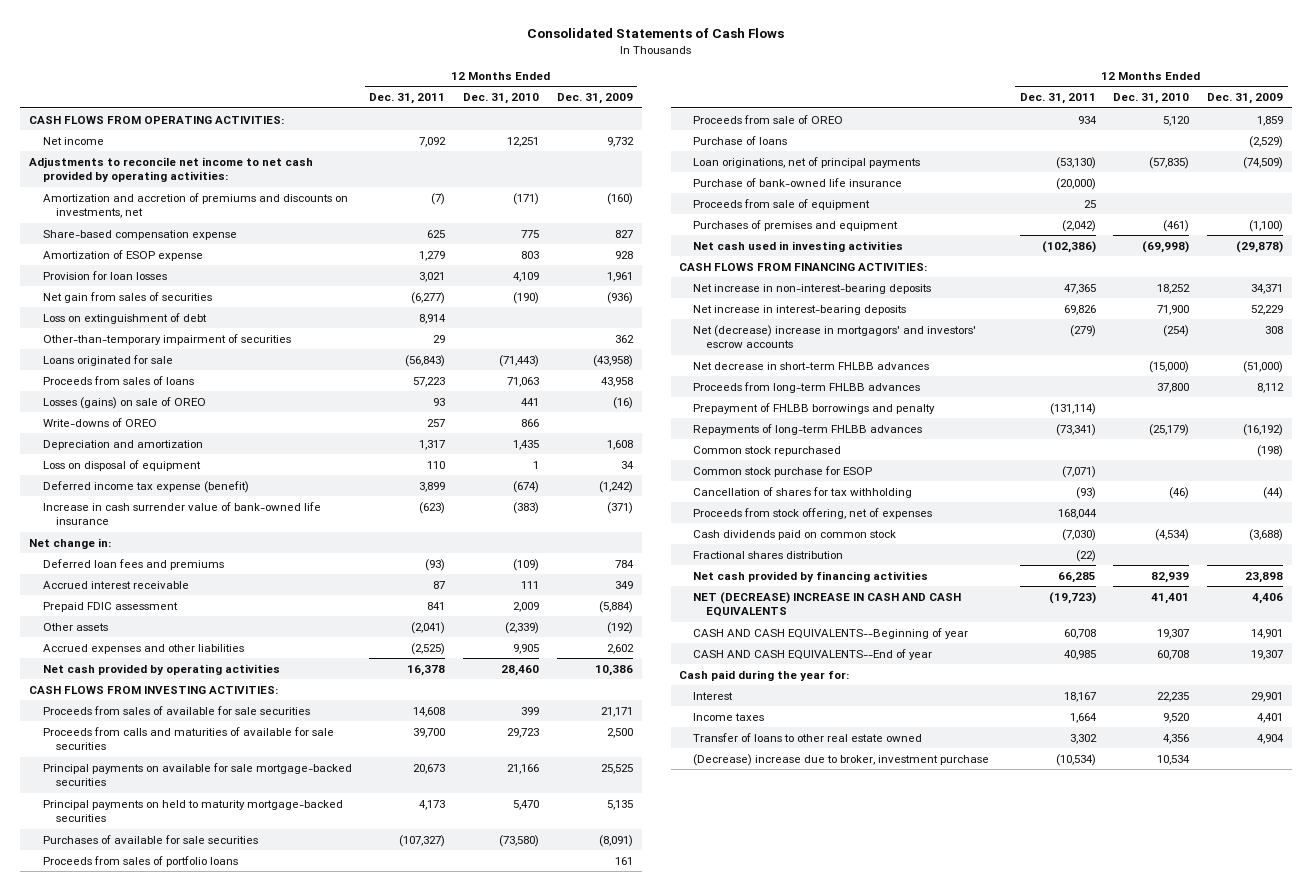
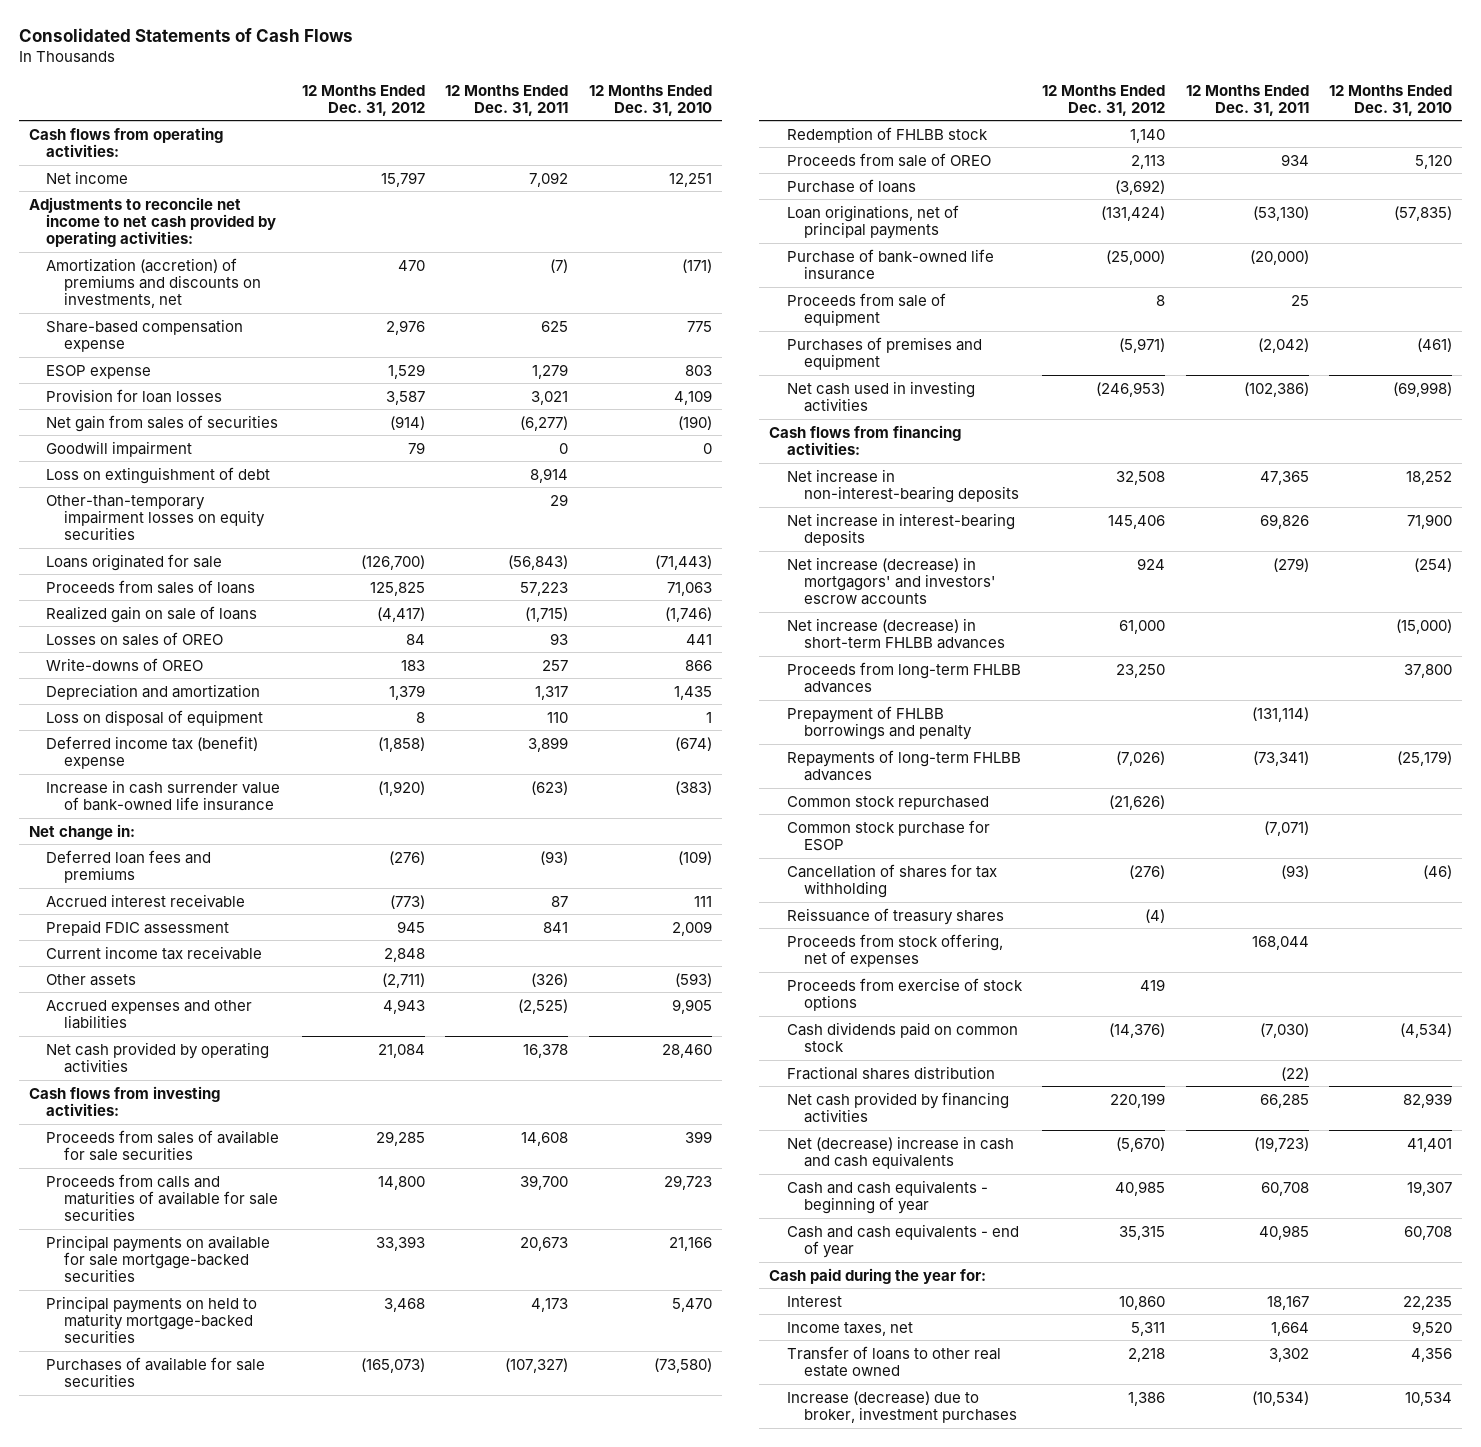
- | 12 Months Ended Dec. 31, 2011 | 12 Months Ended Dec. 31, 2010 | 12 Months Ended Dec. 31, 2009
+ | 12 Months Ended Dec. 31, 2012 | 12 Months Ended Dec. 31, 2011 | 12 Months Ended Dec. 31, 2010
- CASH FLOWS FROM OPERATING ACTIVITIES:
+ Cash flows from operating activities:
- Amortization and accretion of premiums and discounts on investments, net | (7) | (171) | (160)
+ Amortization (accretion) of premiums and discounts on investments, net | 470 | (7) | (171)
- Amortization of ESOP expense | 1,279 | 803 | 928
+ ESOP expense | 1,529 | 1,279 | 803
+ Goodwill impairment | 79 | 0 | 0
- Other-than-temporary impairment of securities | 29 | | 362
+ Other-than-temporary impairment losses on equity securities | | 29 |
- Losses (gains) on sale of OREO | 93 | 441 | (16)
+ Realized gain on sale of loans | (4,417) | (1,715) | (1,746)
+ Losses on sales of OREO | 84 | 93 | 441
- Deferred income tax expense (benefit) | 3,899 | (674) | (1,242)
+ Deferred income tax (benefit) expense | (1,858) | 3,899 | (674)
- Other assets | (2,041) | (2,339) | (192)
+ Current income tax receivable | 2,848 | |
+ Other assets | (2,711) | (326) | (593)
- CASH FLOWS FROM INVESTING ACTIVITIES:
+ Cash flows from investing activities:
- Proceeds from sales of portfolio loans | | | 161
+ Redemption of FHLBB stock | 1,140 | |
- CASH FLOWS FROM FINANCING ACTIVITIES:
+ Cash flows from financing activities:
- Net (decrease) increase in mortgagors' and investors' escrow accounts | (279) | (254) | 308
- Net decrease in short-term FHLBB advances | | (15,000) | (51,000)
+ Net increase (decrease) in mortgagors' and investors' escrow accounts | 924 | (279) | (254)
+ Net increase (decrease) in short-term FHLBB advances | 61,000 | | (15,000)
+ Reissuance of treasury shares | (4) | |
+ Proceeds from exercise of stock options | 419 | |
- NET (DECREASE) INCREASE IN CASH AND CASH EQUIVALENTS | (19,723) | 41,401 | 4,406
- CASH AND CASH EQUIVALENTS--Beginning of year | 60,708 | 19,307 | 14,901
- CASH AND CASH EQUIVALENTS--End of year | 40,985 | 60,708 | 19,307
+ Net (decrease) increase in cash and cash equivalents | (5,670) | (19,723) | 41,401
+ Cash and cash equivalents - beginning of year | 40,985 | 60,708 | 19,307
+ Cash and cash equivalents - end of year | 35,315 | 40,985 | 60,708
- Income taxes | 1,664 | 9,520 | 4,401
+ Income taxes, net | 5,311 | 1,664 | 9,520
- (Decrease) increase due to broker, investment purchase | (10,534) | 10,534 |
+ Increase (decrease) due to broker, investment purchases | 1,386 | (10,534) | 10,534

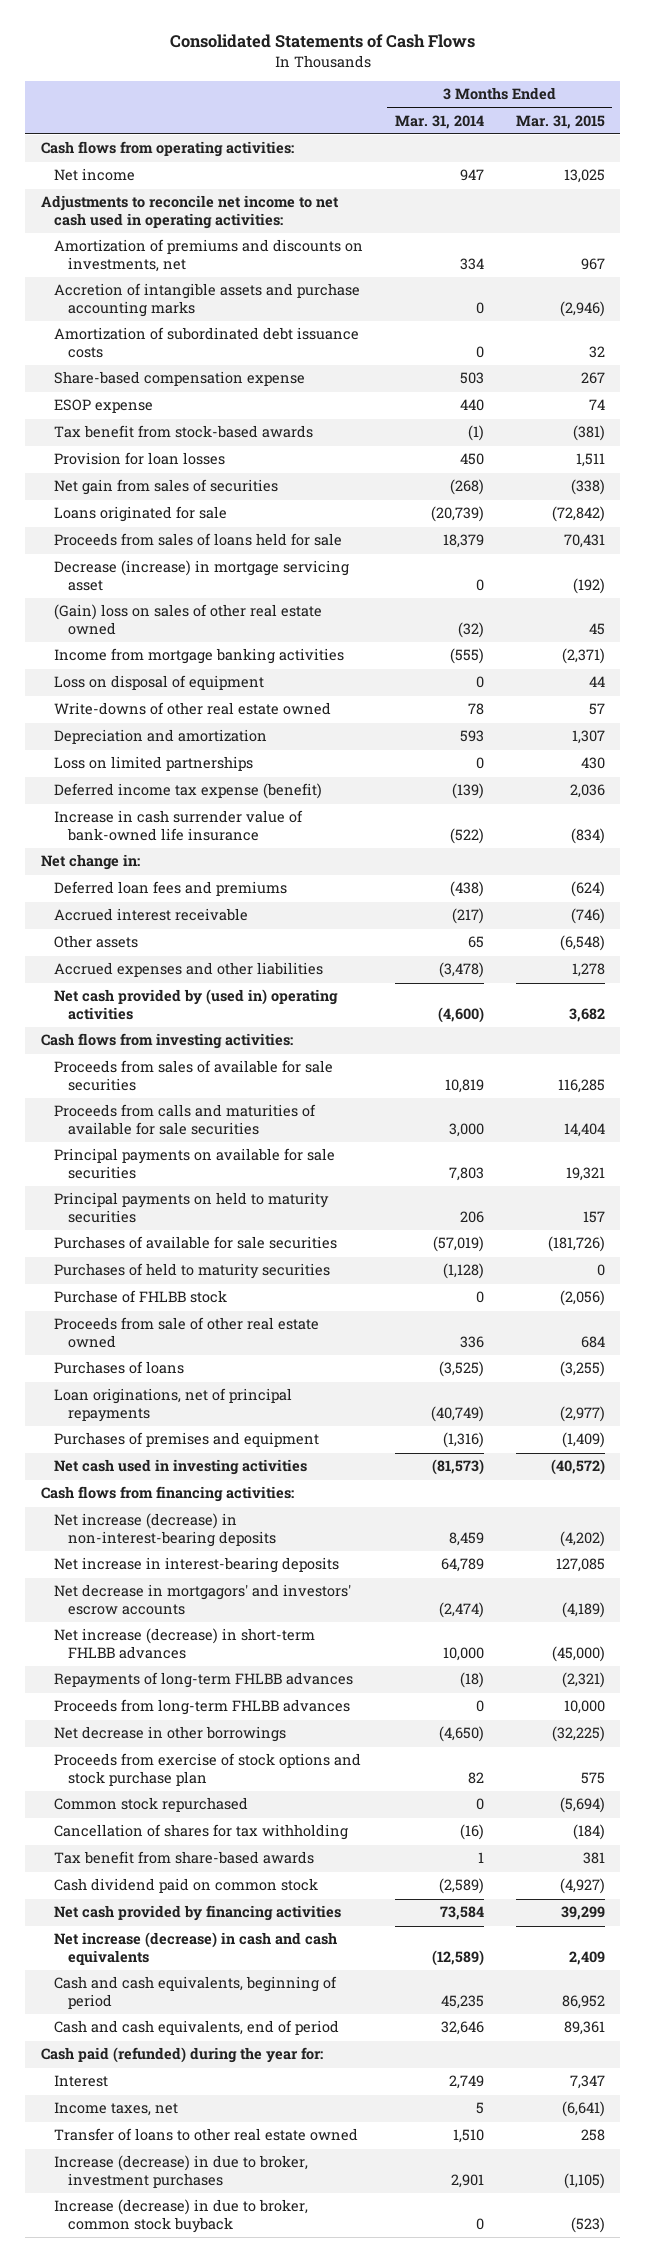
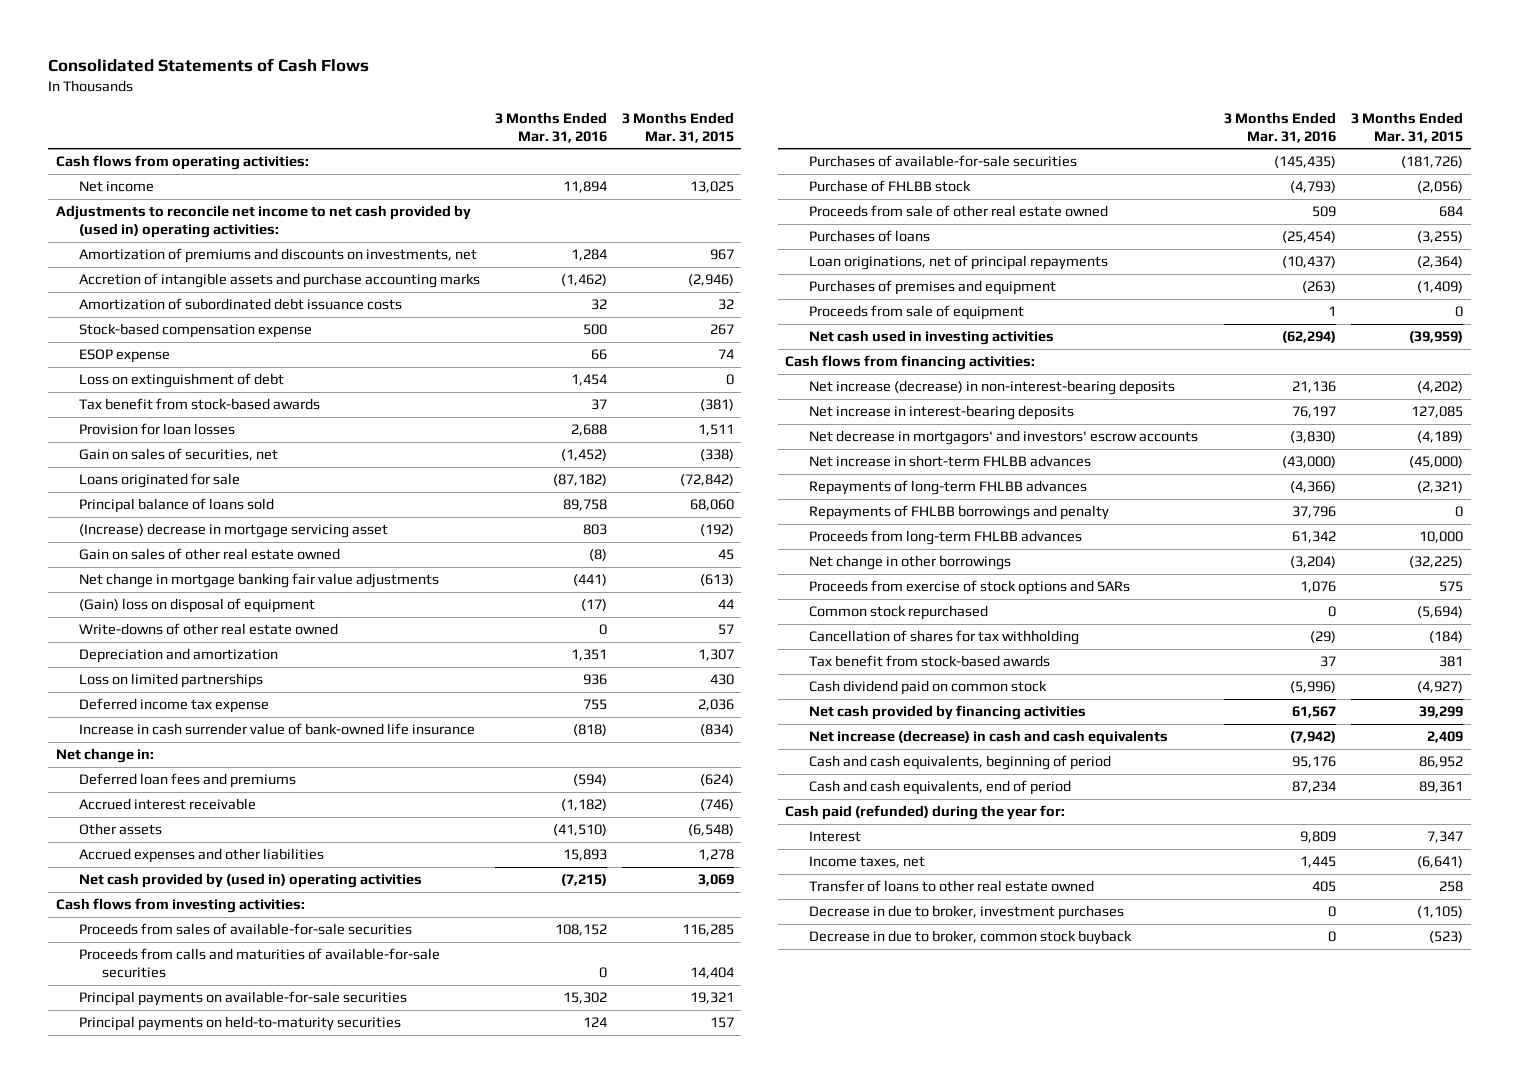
- | 3 Months Ended Mar. 31, 2014 | 3 Months Ended Mar. 31, 2015
+ | 3 Months Ended Mar. 31, 2016 | 3 Months Ended Mar. 31, 2015
- Adjustments to reconcile net income to net cash used in operating activities:
+ Adjustments to reconcile net income to net cash provided by (used in) operating activities:
- Share-based compensation expense | 503 | 267
+ Stock-based compensation expense | 500 | 267
+ Loss on extinguishment of debt | 1,454 | 0
- Net gain from sales of securities | (268) | (338)
+ Gain on sales of securities, net | (1,452) | (338)
- Proceeds from sales of loans held for sale | 18,379 | 70,431
- Decrease (increase) in mortgage servicing asset | 0 | (192)
- (Gain) loss on sales of other real estate owned | (32) | 45
- Income from mortgage banking activities | (555) | (2,371)
- Loss on disposal of equipment | 0 | 44
+ Principal balance of loans sold | 89,758 | 68,060
+ (Increase) decrease in mortgage servicing asset | 803 | (192)
+ Gain on sales of other real estate owned | (8) | 45
+ Net change in mortgage banking fair value adjustments | (441) | (613)
+ (Gain) loss on disposal of equipment | (17) | 44
- Deferred income tax expense (benefit) | (139) | 2,036
+ Deferred income tax expense | 755 | 2,036
- Net cash provided by (used in) operating activities | (4,600) | 3,682
+ Net cash provided by (used in) operating activities | (7,215) | 3,069
- Proceeds from sales of available for sale securities | 10,819 | 116,285
- Proceeds from calls and maturities of available for sale securities | 3,000 | 14,404
- Principal payments on available for sale securities | 7,803 | 19,321
- Principal payments on held to maturity securities | 206 | 157
- Purchases of available for sale securities | (57,019) | (181,726)
- Purchases of held to maturity securities | (1,128) | 0
+ Proceeds from sales of available-for-sale securities | 108,152 | 116,285
+ Proceeds from calls and maturities of available-for-sale securities | 0 | 14,404
+ Principal payments on available-for-sale securities | 15,302 | 19,321
+ Principal payments on held-to-maturity securities | 124 | 157
+ Purchases of available-for-sale securities | (145,435) | (181,726)
- Loan originations, net of principal repayments | (40,749) | (2,977)
+ Loan originations, net of principal repayments | (10,437) | (2,364)
- Net cash used in investing activities | (81,573) | (40,572)
+ Proceeds from sale of equipment | 1 | 0
+ Net cash used in investing activities | (62,294) | (39,959)
- Net increase (decrease) in short-term FHLBB advances | 10,000 | (45,000)
+ Net increase in short-term FHLBB advances | (43,000) | (45,000)
+ Repayments of FHLBB borrowings and penalty | 37,796 | 0
- Net decrease in other borrowings | (4,650) | (32,225)
- Proceeds from exercise of stock options and stock purchase plan | 82 | 575
+ Net change in other borrowings | (3,204) | (32,225)
+ Proceeds from exercise of stock options and SARs | 1,076 | 575
- Tax benefit from share-based awards | 1 | 381
+ Tax benefit from stock-based awards | 37 | 381
- Increase (decrease) in due to broker, investment purchases | 2,901 | (1,105)
- Increase (decrease) in due to broker, common stock buyback | 0 | (523)
+ Decrease in due to broker, investment purchases | 0 | (1,105)
+ Decrease in due to broker, common stock buyback | 0 | (523)

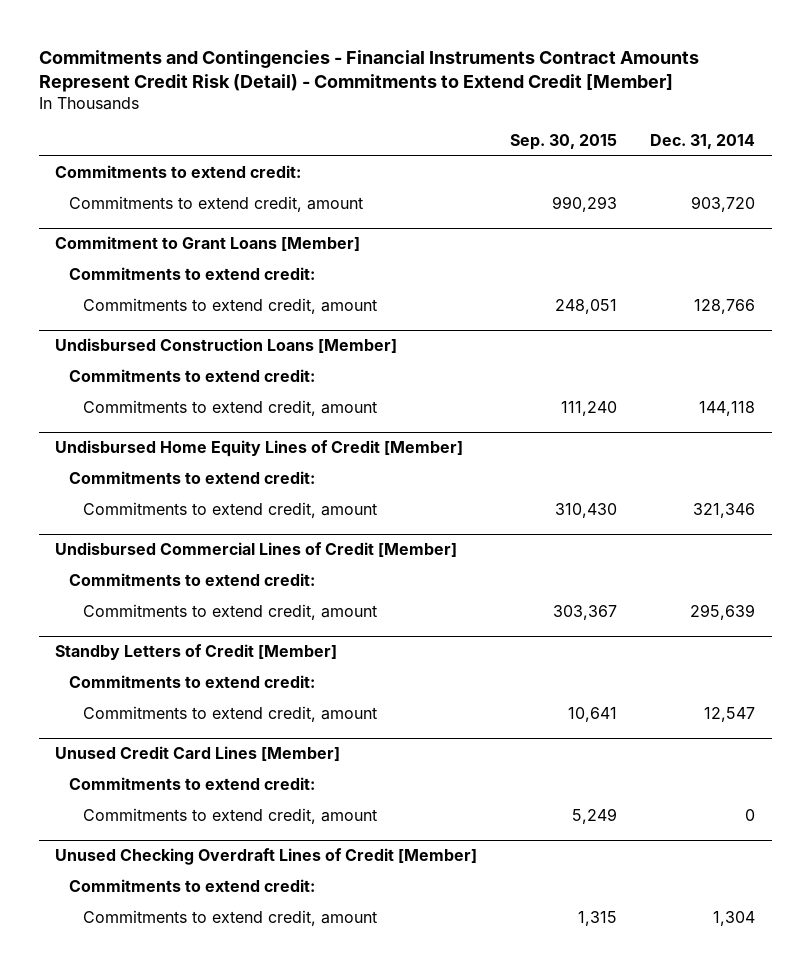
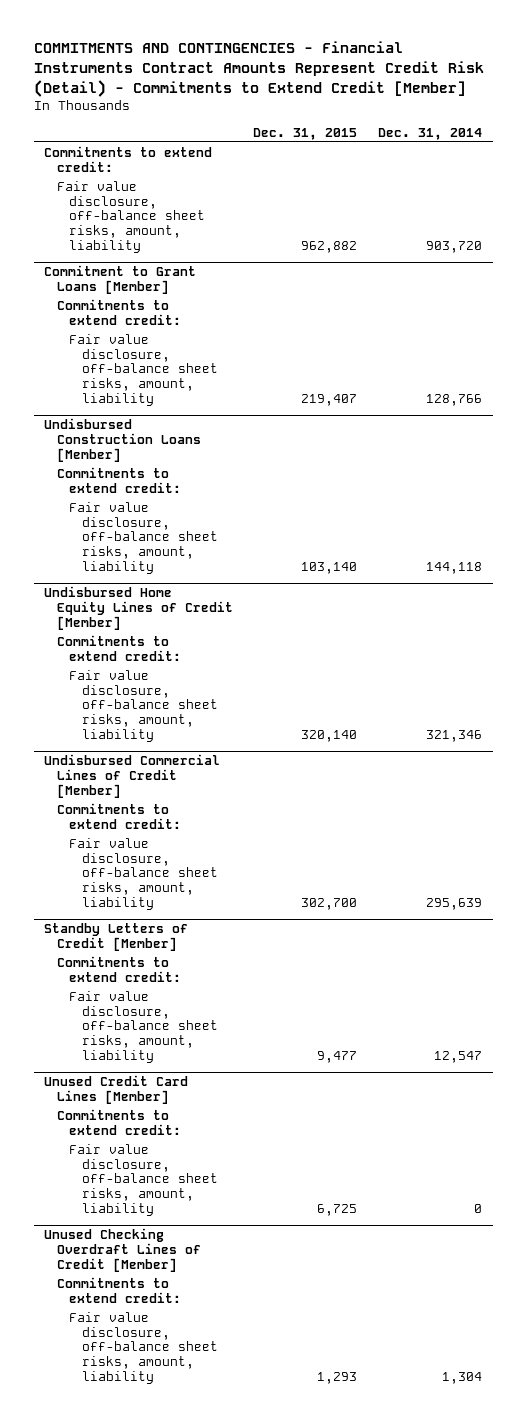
- Commitments and Contingencies - Financial Instruments Contract Amounts Represent Credit Risk (Detail) - Commitments to Extend Credit [Member]
+ COMMITMENTS AND CONTINGENCIES - Financial Instruments Contract Amounts Represent Credit Risk (Detail) - Commitments to Extend Credit [Member]
- | Sep. 30, 2015 | Dec. 31, 2014
+ | Dec. 31, 2015 | Dec. 31, 2014
- Commitments to extend credit, amount | 990,293 | 903,720
+ Fair value disclosure, off-balance sheet risks, amount, liability | 962,882 | 903,720
@ Commitment to Grant Loans [Member]
- Commitments to extend credit, amount | 248,051 | 128,766
+ Fair value disclosure, off-balance sheet risks, amount, liability | 219,407 | 128,766
@ Undisbursed Construction Loans [Member]
- Commitments to extend credit, amount | 111,240 | 144,118
+ Fair value disclosure, off-balance sheet risks, amount, liability | 103,140 | 144,118
@ Undisbursed Home Equity Lines of Credit [Member]
- Commitments to extend credit, amount | 310,430 | 321,346
+ Fair value disclosure, off-balance sheet risks, amount, liability | 320,140 | 321,346
@ Undisbursed Commercial Lines of Credit [Member]
- Commitments to extend credit, amount | 303,367 | 295,639
+ Fair value disclosure, off-balance sheet risks, amount, liability | 302,700 | 295,639
@ Standby Letters of Credit [Member]
- Commitments to extend credit, amount | 10,641 | 12,547
+ Fair value disclosure, off-balance sheet risks, amount, liability | 9,477 | 12,547
@ Unused Credit Card Lines [Member]
- Commitments to extend credit, amount | 5,249 | 0
+ Fair value disclosure, off-balance sheet risks, amount, liability | 6,725 | 0
@ Unused Checking Overdraft Lines of Credit [Member]
- Commitments to extend credit, amount | 1,315 | 1,304
+ Fair value disclosure, off-balance sheet risks, amount, liability | 1,293 | 1,304

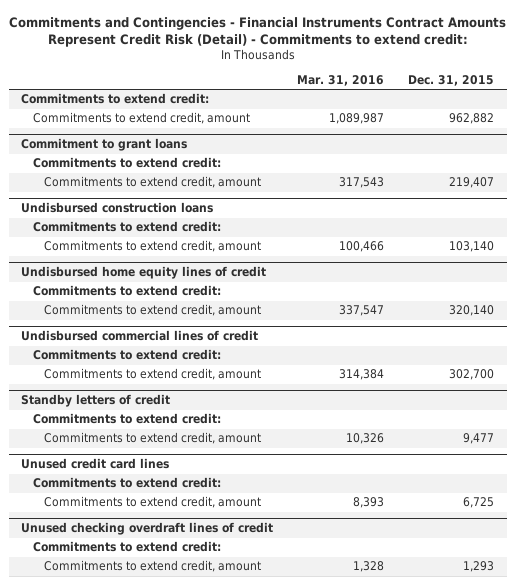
- COMMITMENTS AND CONTINGENCIES - Financial Instruments Contract Amounts Represent Credit Risk (Detail) - Commitments to Extend Credit [Member]
+ Commitments and Contingencies - Financial Instruments Contract Amounts Represent Credit Risk (Detail) - Commitments to extend credit:
- | Dec. 31, 2015 | Dec. 31, 2014
+ | Mar. 31, 2016 | Dec. 31, 2015
- Fair value disclosure, off-balance sheet risks, amount, liability | 962,882 | 903,720
- Commitment to Grant Loans [Member]
+ Commitments to extend credit, amount | 1,089,987 | 962,882
+ Commitment to grant loans
- Fair value disclosure, off-balance sheet risks, amount, liability | 219,407 | 128,766
- Undisbursed Construction Loans [Member]
+ Commitments to extend credit, amount | 317,543 | 219,407
+ Undisbursed construction loans
- Fair value disclosure, off-balance sheet risks, amount, liability | 103,140 | 144,118
- Undisbursed Home Equity Lines of Credit [Member]
+ Commitments to extend credit, amount | 100,466 | 103,140
+ Undisbursed home equity lines of credit
- Fair value disclosure, off-balance sheet risks, amount, liability | 320,140 | 321,346
- Undisbursed Commercial Lines of Credit [Member]
+ Commitments to extend credit, amount | 337,547 | 320,140
+ Undisbursed commercial lines of credit
- Fair value disclosure, off-balance sheet risks, amount, liability | 302,700 | 295,639
- Standby Letters of Credit [Member]
+ Commitments to extend credit, amount | 314,384 | 302,700
+ Standby letters of credit
- Fair value disclosure, off-balance sheet risks, amount, liability | 9,477 | 12,547
- Unused Credit Card Lines [Member]
+ Commitments to extend credit, amount | 10,326 | 9,477
+ Unused credit card lines
- Fair value disclosure, off-balance sheet risks, amount, liability | 6,725 | 0
- Unused Checking Overdraft Lines of Credit [Member]
+ Commitments to extend credit, amount | 8,393 | 6,725
+ Unused checking overdraft lines of credit
- Fair value disclosure, off-balance sheet risks, amount, liability | 1,293 | 1,304
+ Commitments to extend credit, amount | 1,328 | 1,293

